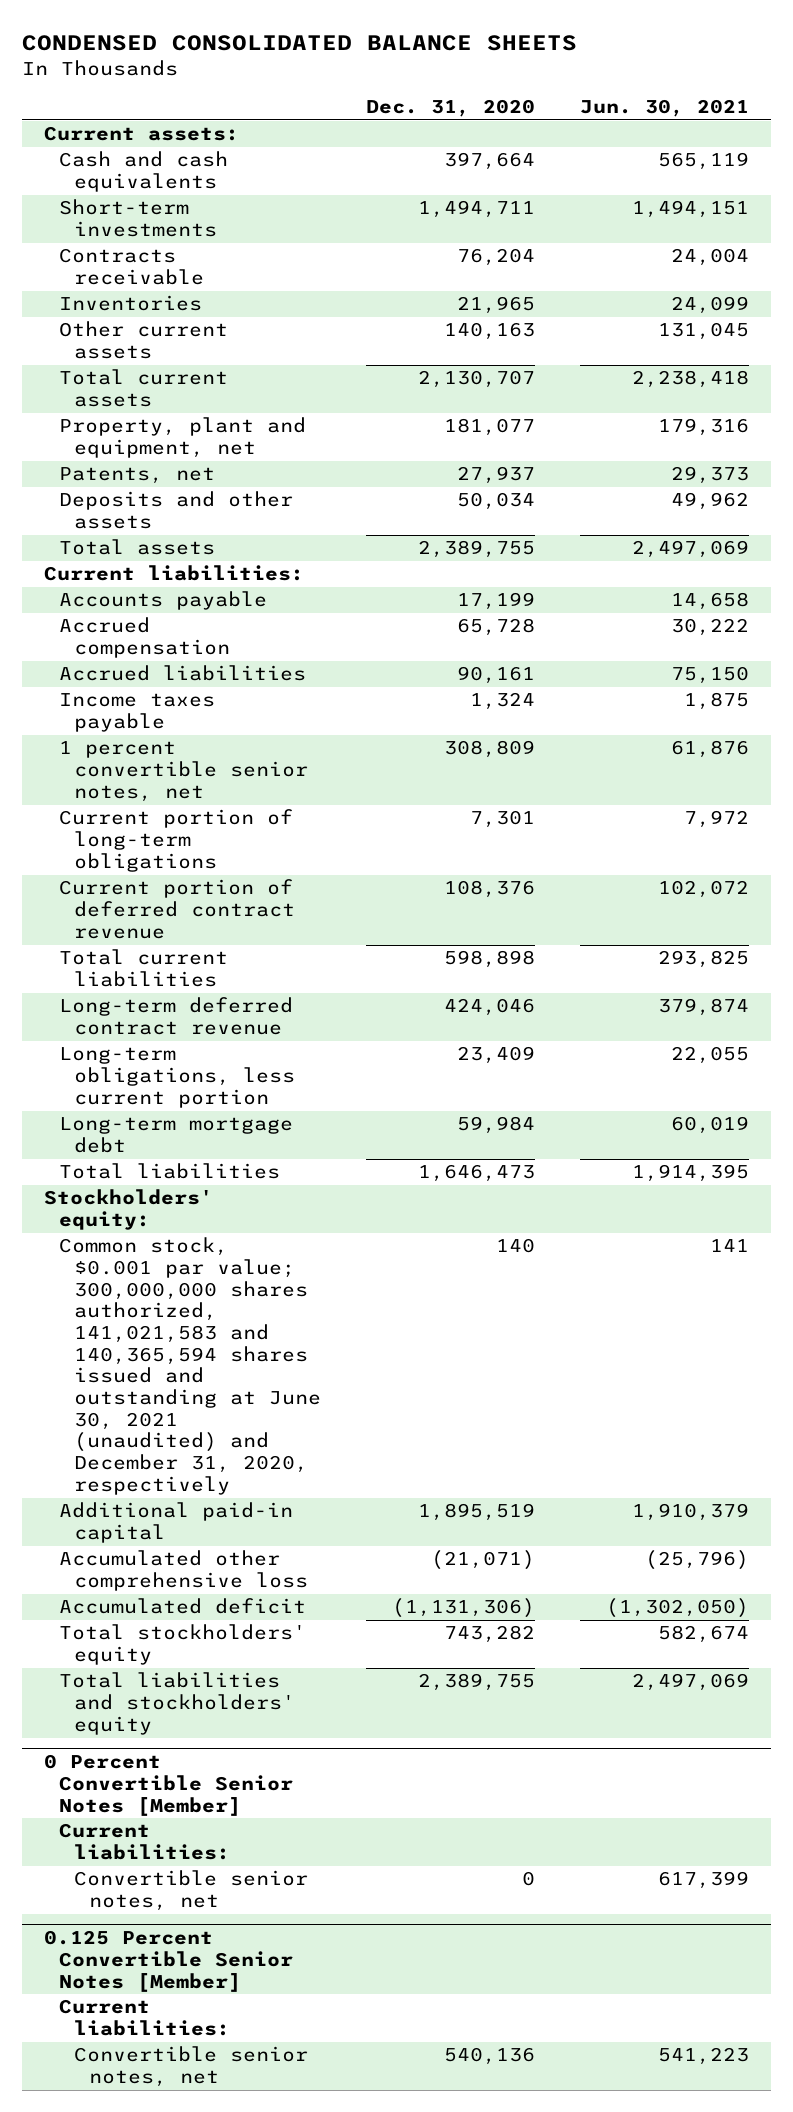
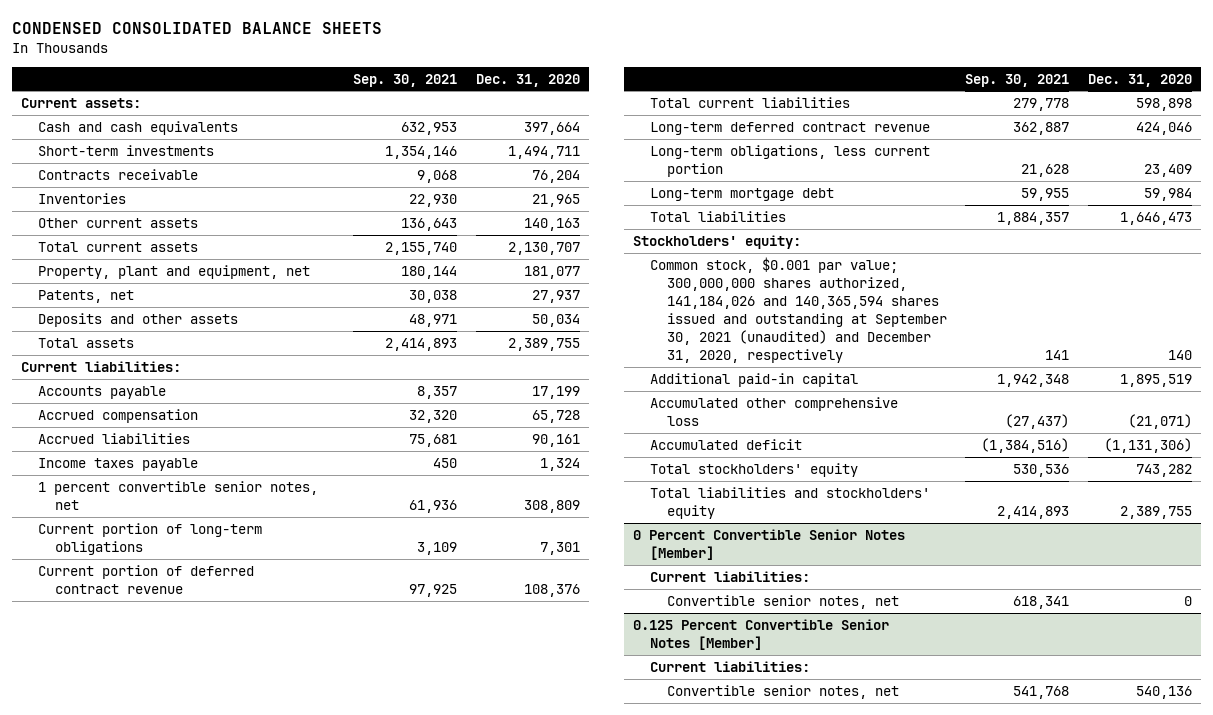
- | Dec. 31, 2020 | Jun. 30, 2021
+ | Sep. 30, 2021 | Dec. 31, 2020
- Common stock, $0.001 par value; 300,000,000 shares authorized, 141,021,583 and 140,365,594 shares issued and outstanding at June 30, 2021 (unaudited) and December 31, 2020, respectively | 140 | 141
+ Common stock, $0.001 par value; 300,000,000 shares authorized, 141,184,026 and 140,365,594 shares issued and outstanding at September 30, 2021 (unaudited) and December 31, 2020, respectively | 141 | 140

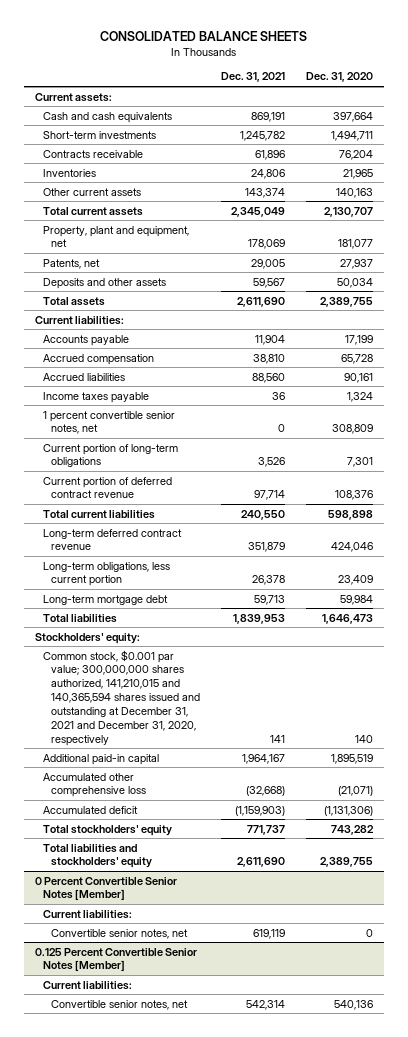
- CONDENSED CONSOLIDATED BALANCE SHEETS
+ CONSOLIDATED BALANCE SHEETS
- | Sep. 30, 2021 | Dec. 31, 2020
+ | Dec. 31, 2021 | Dec. 31, 2020
- Common stock, $0.001 par value; 300,000,000 shares authorized, 141,184,026 and 140,365,594 shares issued and outstanding at September 30, 2021 (unaudited) and December 31, 2020, respectively | 141 | 140
+ Common stock, $0.001 par value; 300,000,000 shares authorized, 141,210,015 and 140,365,594 shares issued and outstanding at December 31, 2021 and December 31, 2020, respectively | 141 | 140

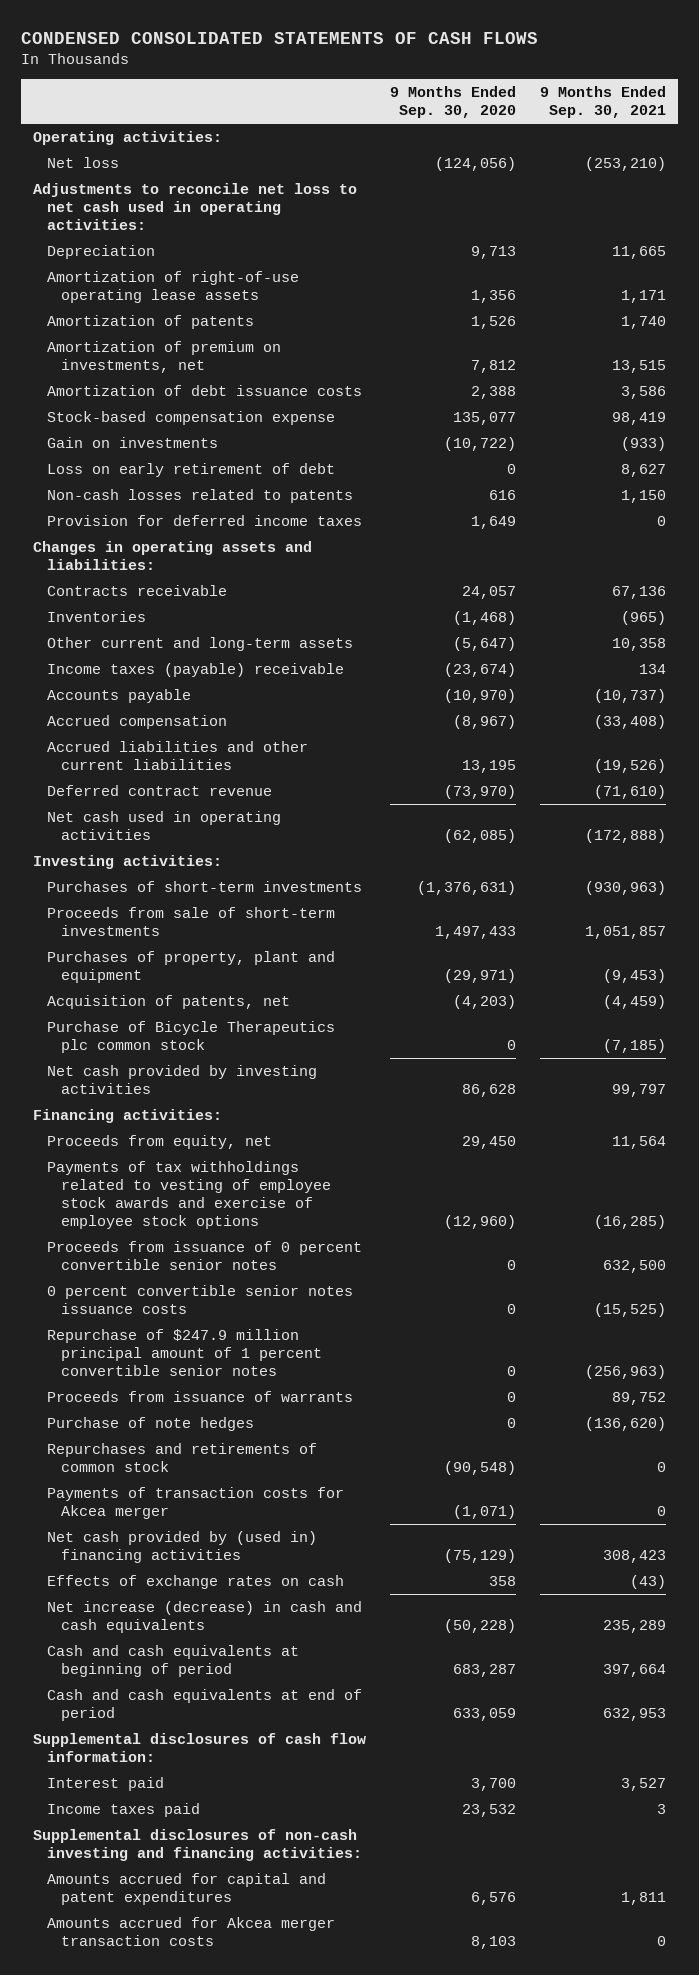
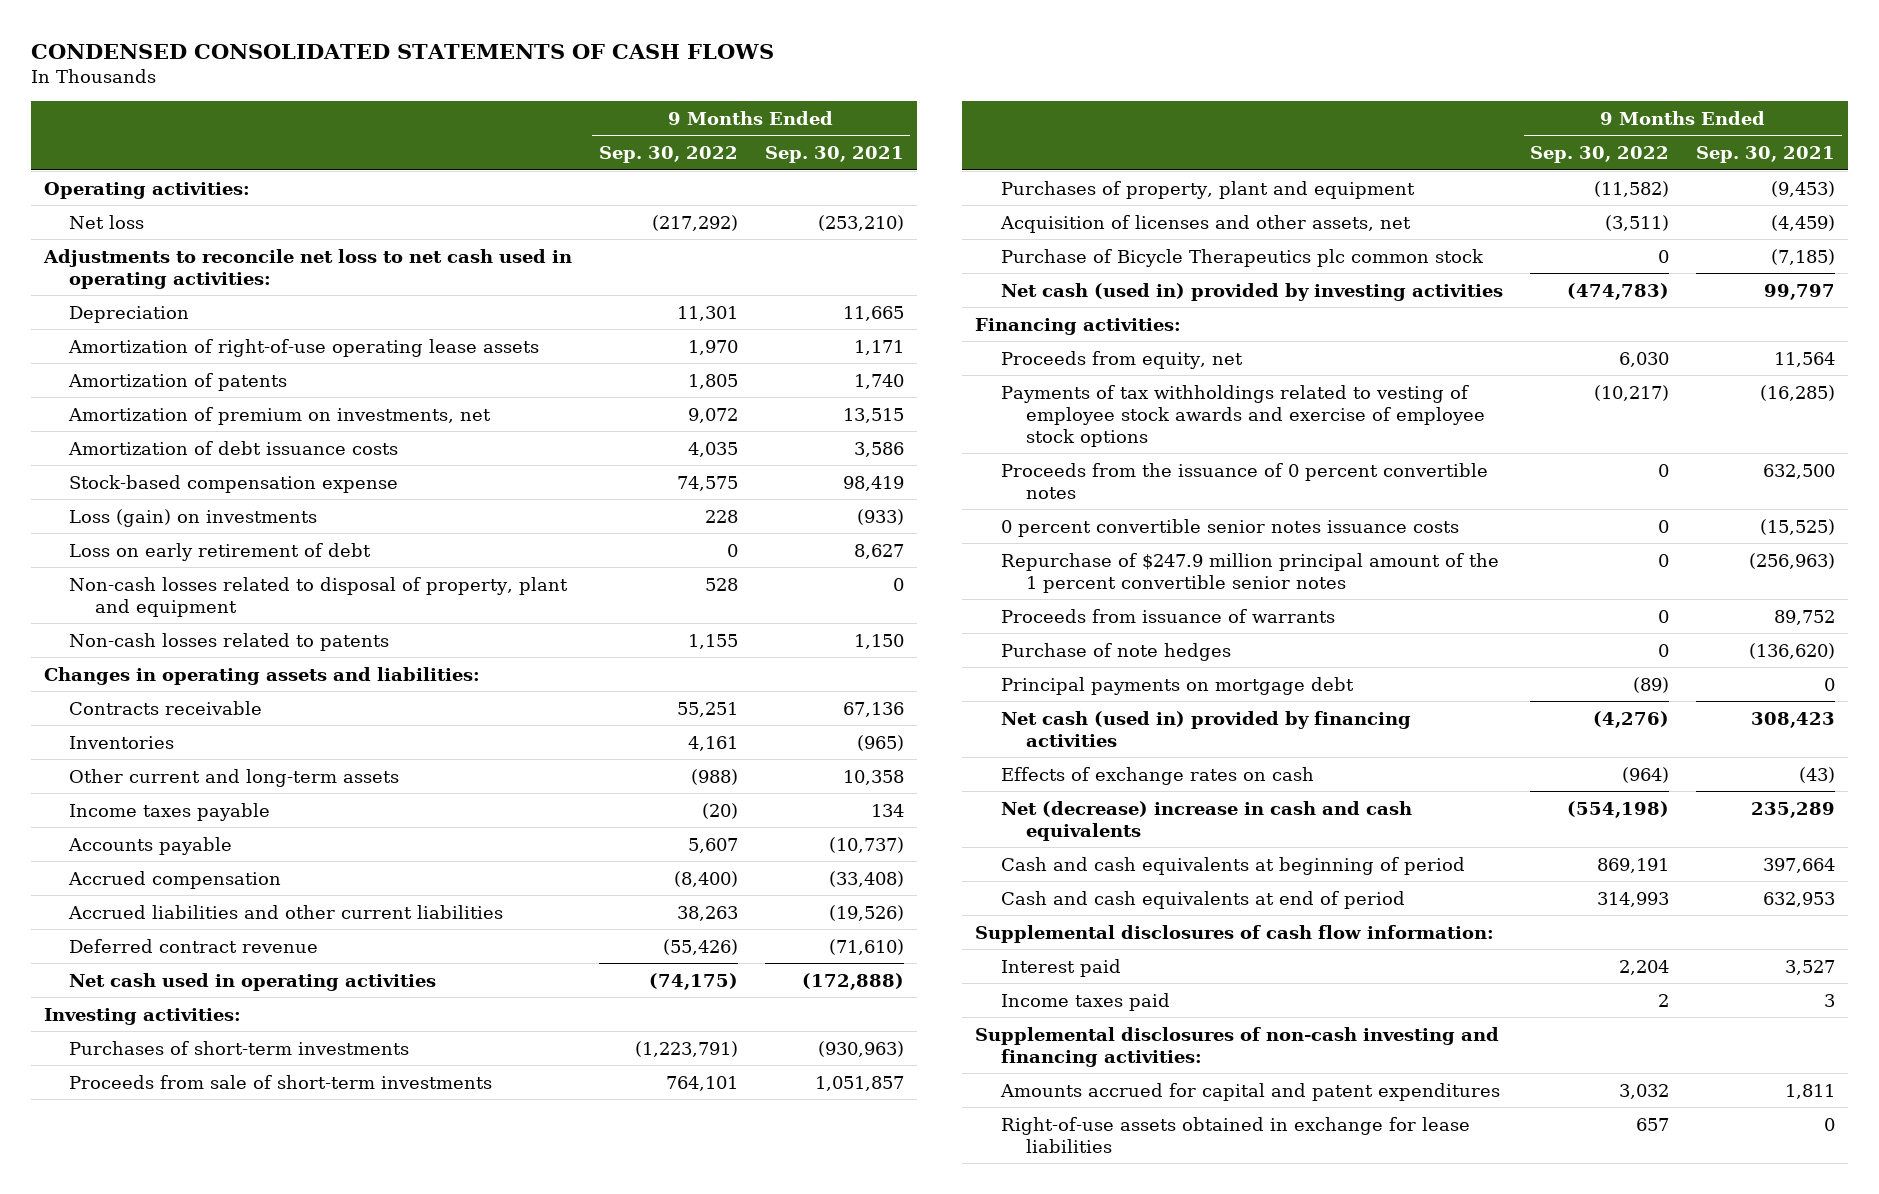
- | 9 Months Ended Sep. 30, 2020 | 9 Months Ended Sep. 30, 2021
+ | 9 Months Ended Sep. 30, 2022 | 9 Months Ended Sep. 30, 2021
- Gain on investments | (10,722) | (933)
+ Loss (gain) on investments | 228 | (933)
+ Non-cash losses related to disposal of property, plant and equipment | 528 | 0
- Provision for deferred income taxes | 1,649 | 0
- Income taxes (payable) receivable | (23,674) | 134
+ Income taxes payable | (20) | 134
- Acquisition of patents, net | (4,203) | (4,459)
+ Acquisition of licenses and other assets, net | (3,511) | (4,459)
- Net cash provided by investing activities | 86,628 | 99,797
+ Net cash (used in) provided by investing activities | (474,783) | 99,797
- Proceeds from issuance of 0 percent convertible senior notes | 0 | 632,500
+ Proceeds from the issuance of 0 percent convertible notes | 0 | 632,500
- Repurchase of $247.9 million principal amount of 1 percent convertible senior notes | 0 | (256,963)
+ Repurchase of $247.9 million principal amount of the 1 percent convertible senior notes | 0 | (256,963)
- Repurchases and retirements of common stock | (90,548) | 0
- Payments of transaction costs for Akcea merger | (1,071) | 0
- Net cash provided by (used in) financing activities | (75,129) | 308,423
+ Principal payments on mortgage debt | (89) | 0
+ Net cash (used in) provided by financing activities | (4,276) | 308,423
- Net increase (decrease) in cash and cash equivalents | (50,228) | 235,289
+ Net (decrease) increase in cash and cash equivalents | (554,198) | 235,289
- Amounts accrued for Akcea merger transaction costs | 8,103 | 0
+ Right-of-use assets obtained in exchange for lease liabilities | 657 | 0

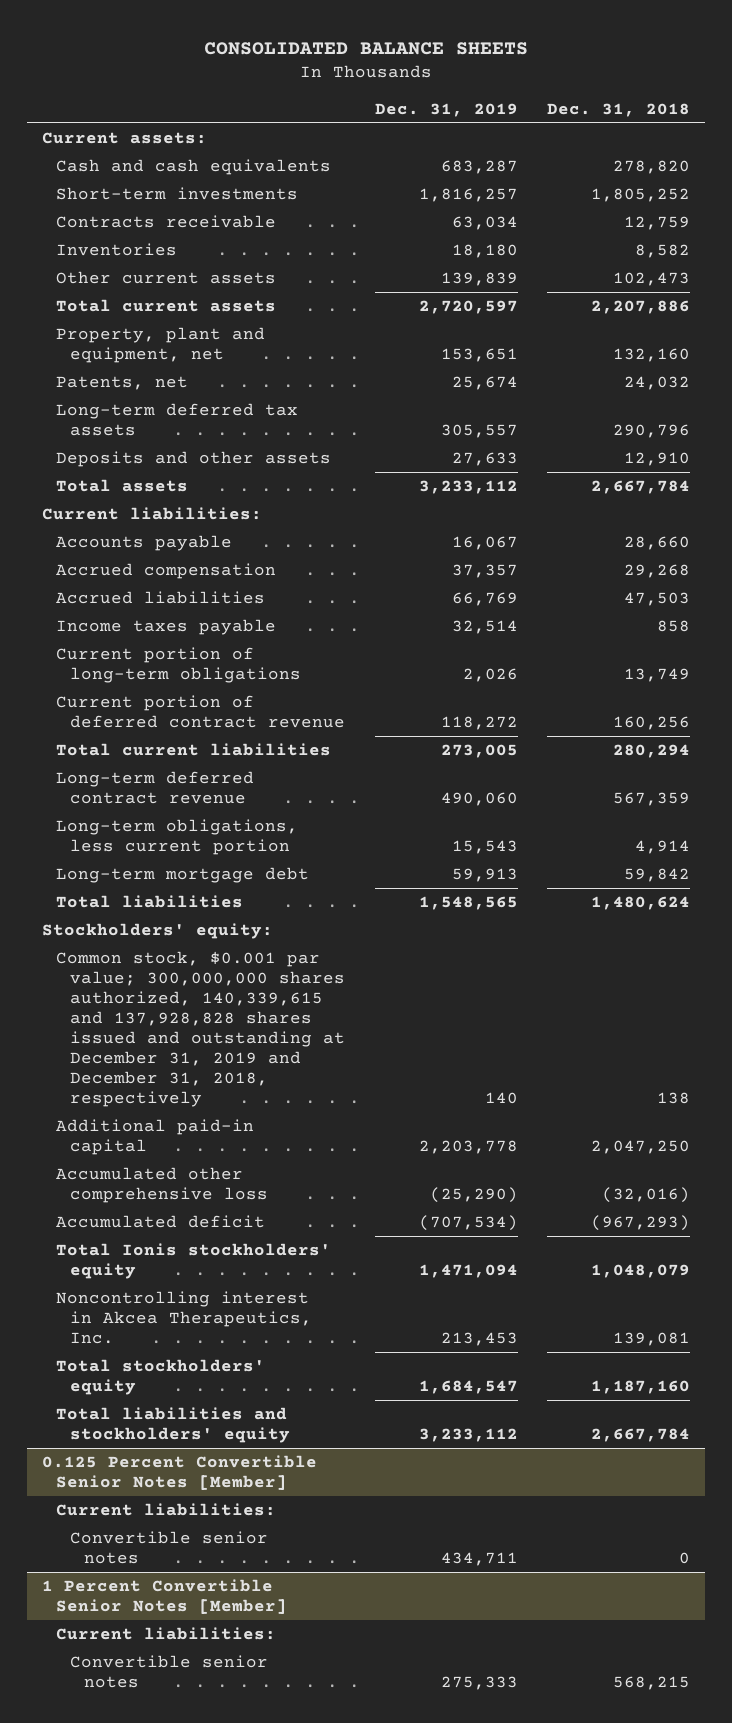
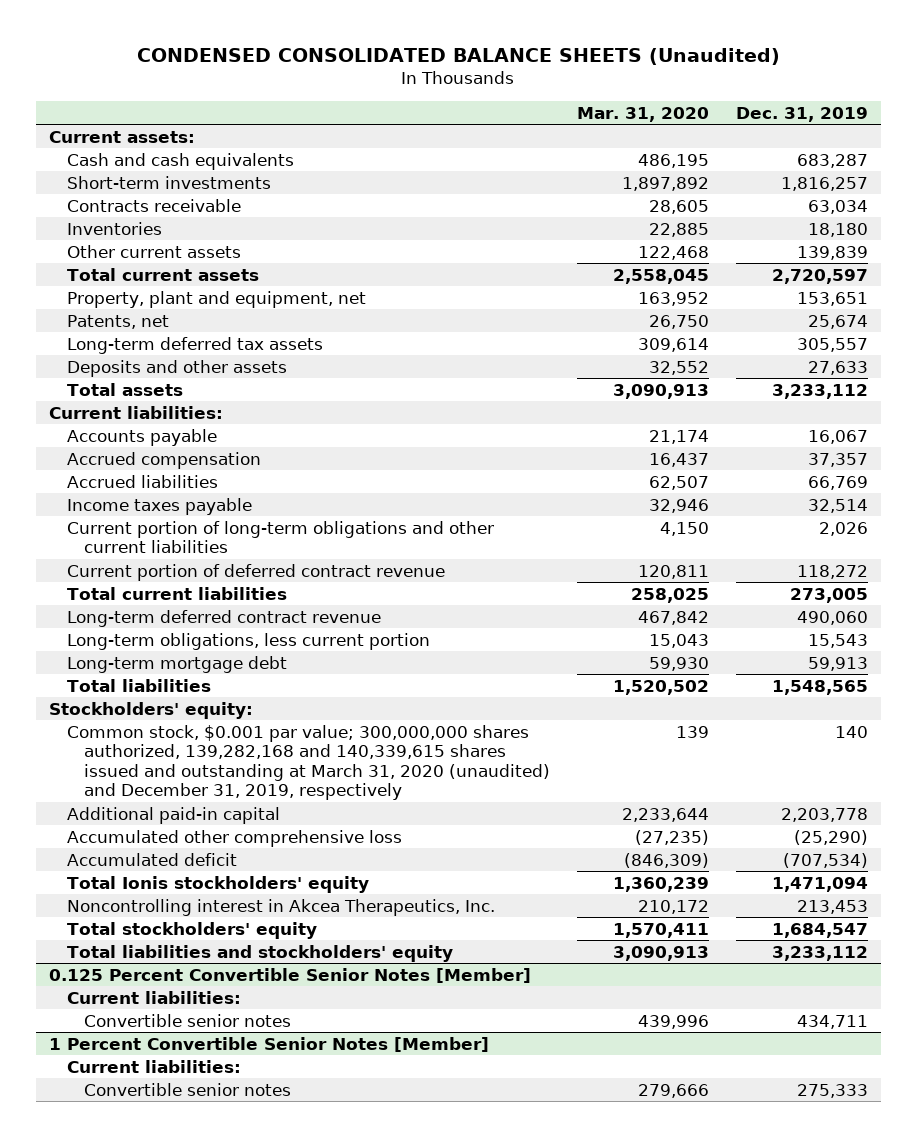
- CONSOLIDATED BALANCE SHEETS
+ CONDENSED CONSOLIDATED BALANCE SHEETS (Unaudited)
- | Dec. 31, 2019 | Dec. 31, 2018
+ | Mar. 31, 2020 | Dec. 31, 2019
- Current portion of long-term obligations | 2,026 | 13,749
+ Current portion of long-term obligations and other current liabilities | 4,150 | 2,026
- Common stock, $0.001 par value; 300,000,000 shares authorized, 140,339,615 and 137,928,828 shares issued and outstanding at December 31, 2019 and December 31, 2018, respectively | 140 | 138
+ Common stock, $0.001 par value; 300,000,000 shares authorized, 139,282,168 and 140,339,615 shares issued and outstanding at March 31, 2020 (unaudited) and December 31, 2019, respectively | 139 | 140

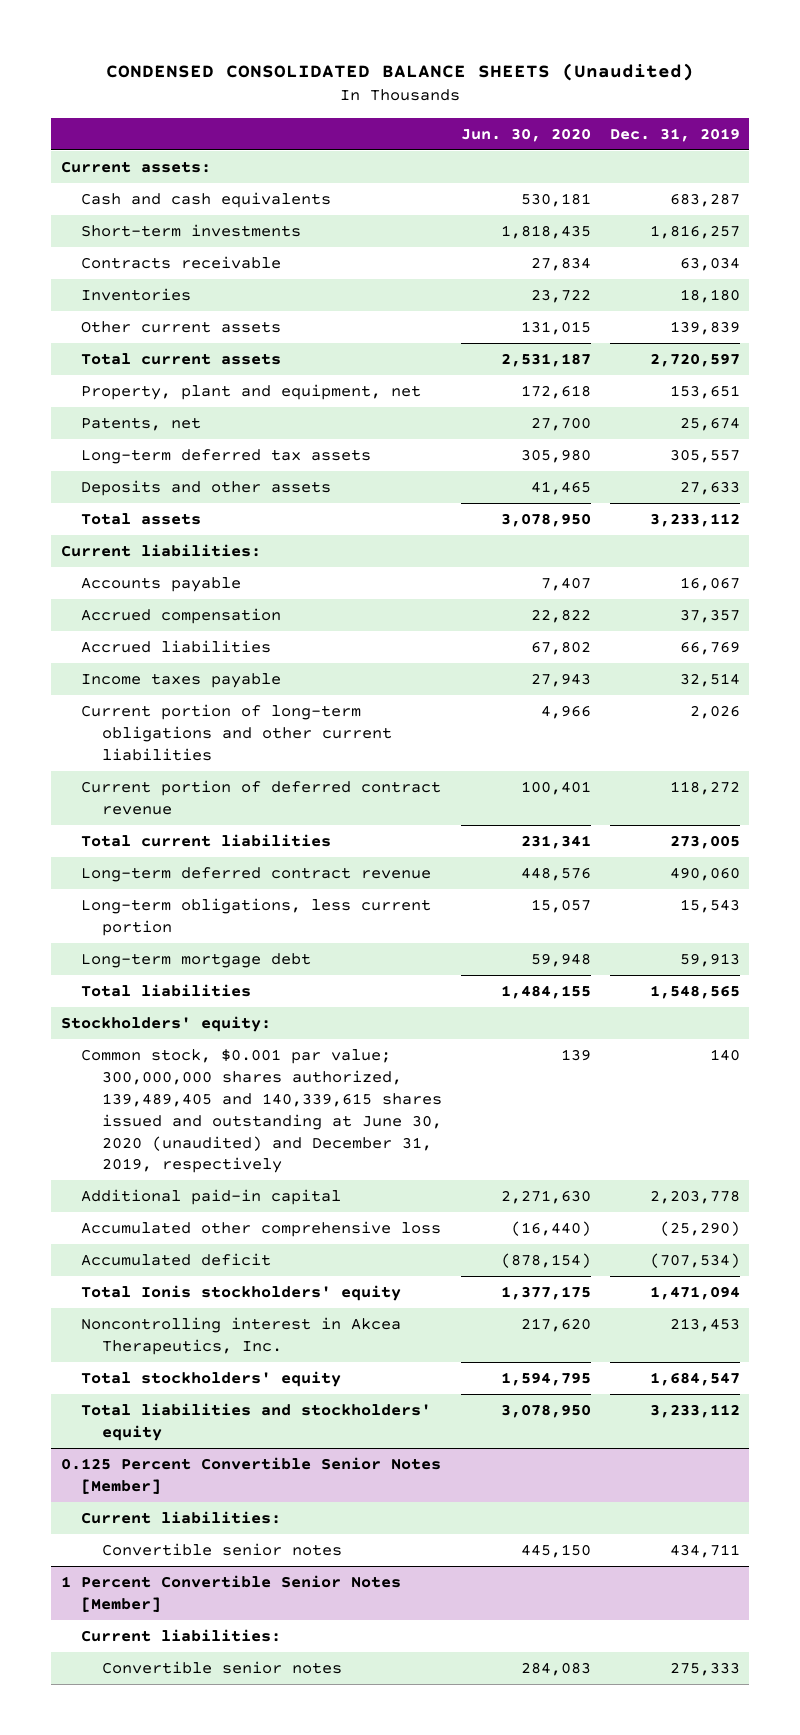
- | Mar. 31, 2020 | Dec. 31, 2019
+ | Jun. 30, 2020 | Dec. 31, 2019
- Common stock, $0.001 par value; 300,000,000 shares authorized, 139,282,168 and 140,339,615 shares issued and outstanding at March 31, 2020 (unaudited) and December 31, 2019, respectively | 139 | 140
+ Common stock, $0.001 par value; 300,000,000 shares authorized, 139,489,405 and 140,339,615 shares issued and outstanding at June 30, 2020 (unaudited) and December 31, 2019, respectively | 139 | 140

